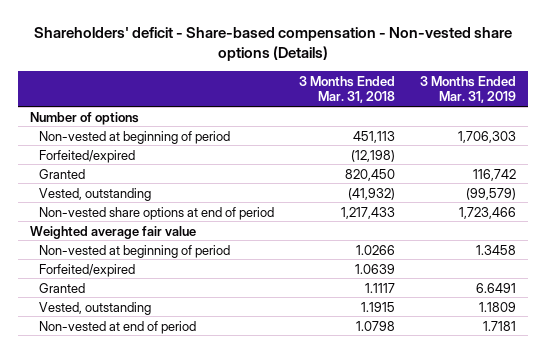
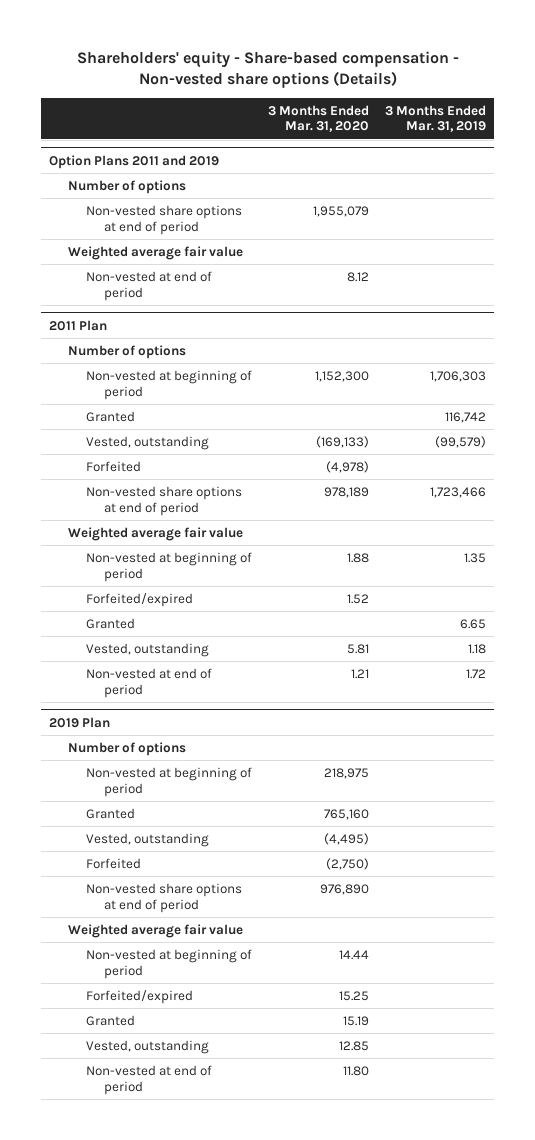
- Shareholders' deficit - Share-based compensation - Non-vested share options (Details)
+ Shareholders' equity - Share-based compensation - Non-vested share options (Details)
- | 3 Months Ended Mar. 31, 2018 | 3 Months Ended Mar. 31, 2019
+ | 3 Months Ended Mar. 31, 2020 | 3 Months Ended Mar. 31, 2019
+ Option Plans 2011 and 2019
+ Number of options
+ Non-vested share options at end of period | 1,955,079 |
+ Weighted average fair value
+ Non-vested at end of period | 8.12 |
+ 2011 Plan
- Forfeited/expired | (12,198) |
+ Forfeited | (4,978) |
- Non-vested at beginning of period | 1.0266 | 1.3458
+ Non-vested at beginning of period | 1.88 | 1.35
- Granted | 1.1117 | 6.6491
- Vested, outstanding | 1.1915 | 1.1809
- Non-vested at end of period | 1.0798 | 1.7181
+ Granted | | 6.65
+ Vested, outstanding | 5.81 | 1.18
+ Non-vested at end of period | 1.21 | 1.72
+ 2019 Plan
+ Number of options
+ Non-vested at beginning of period | 218,975 |
+ Granted | 765,160 |
+ Vested, outstanding | (4,495) |
+ Forfeited | (2,750) |
+ Non-vested share options at end of period | 976,890 |
+ Weighted average fair value
+ Non-vested at beginning of period | 14.44 |
+ Forfeited/expired | 15.25 |
+ Granted | 15.19 |
+ Vested, outstanding | 12.85 |
+ Non-vested at end of period | 11.80 |

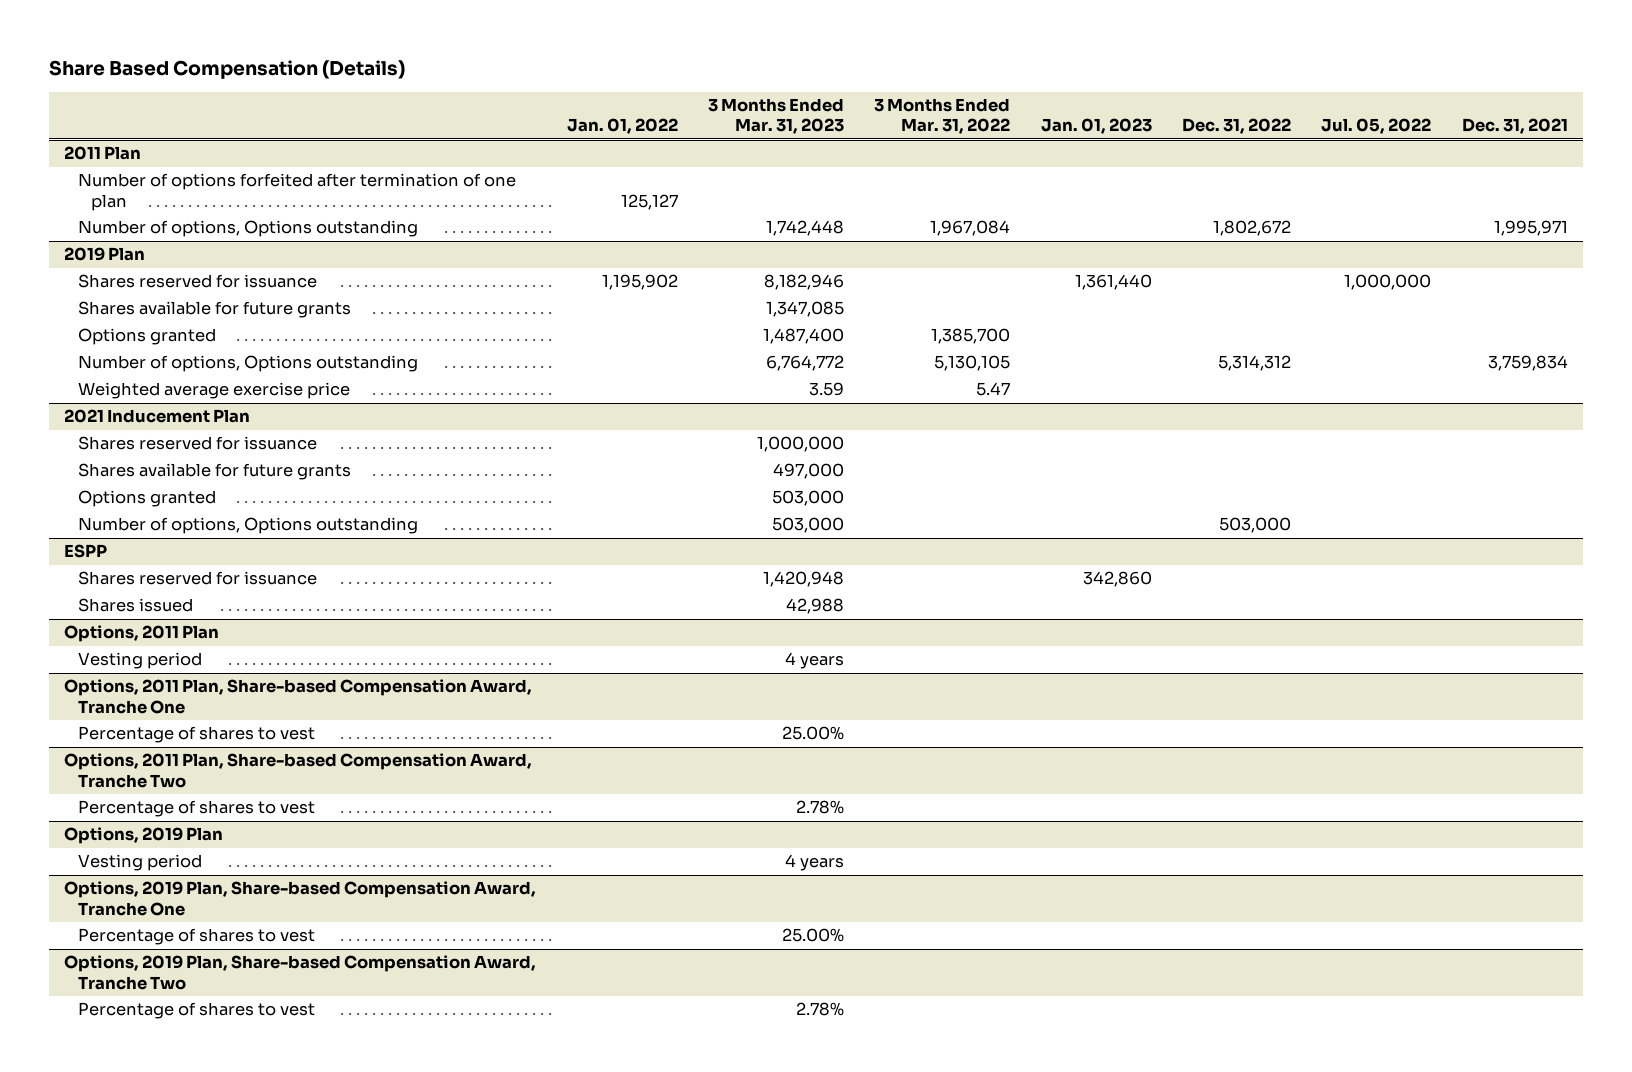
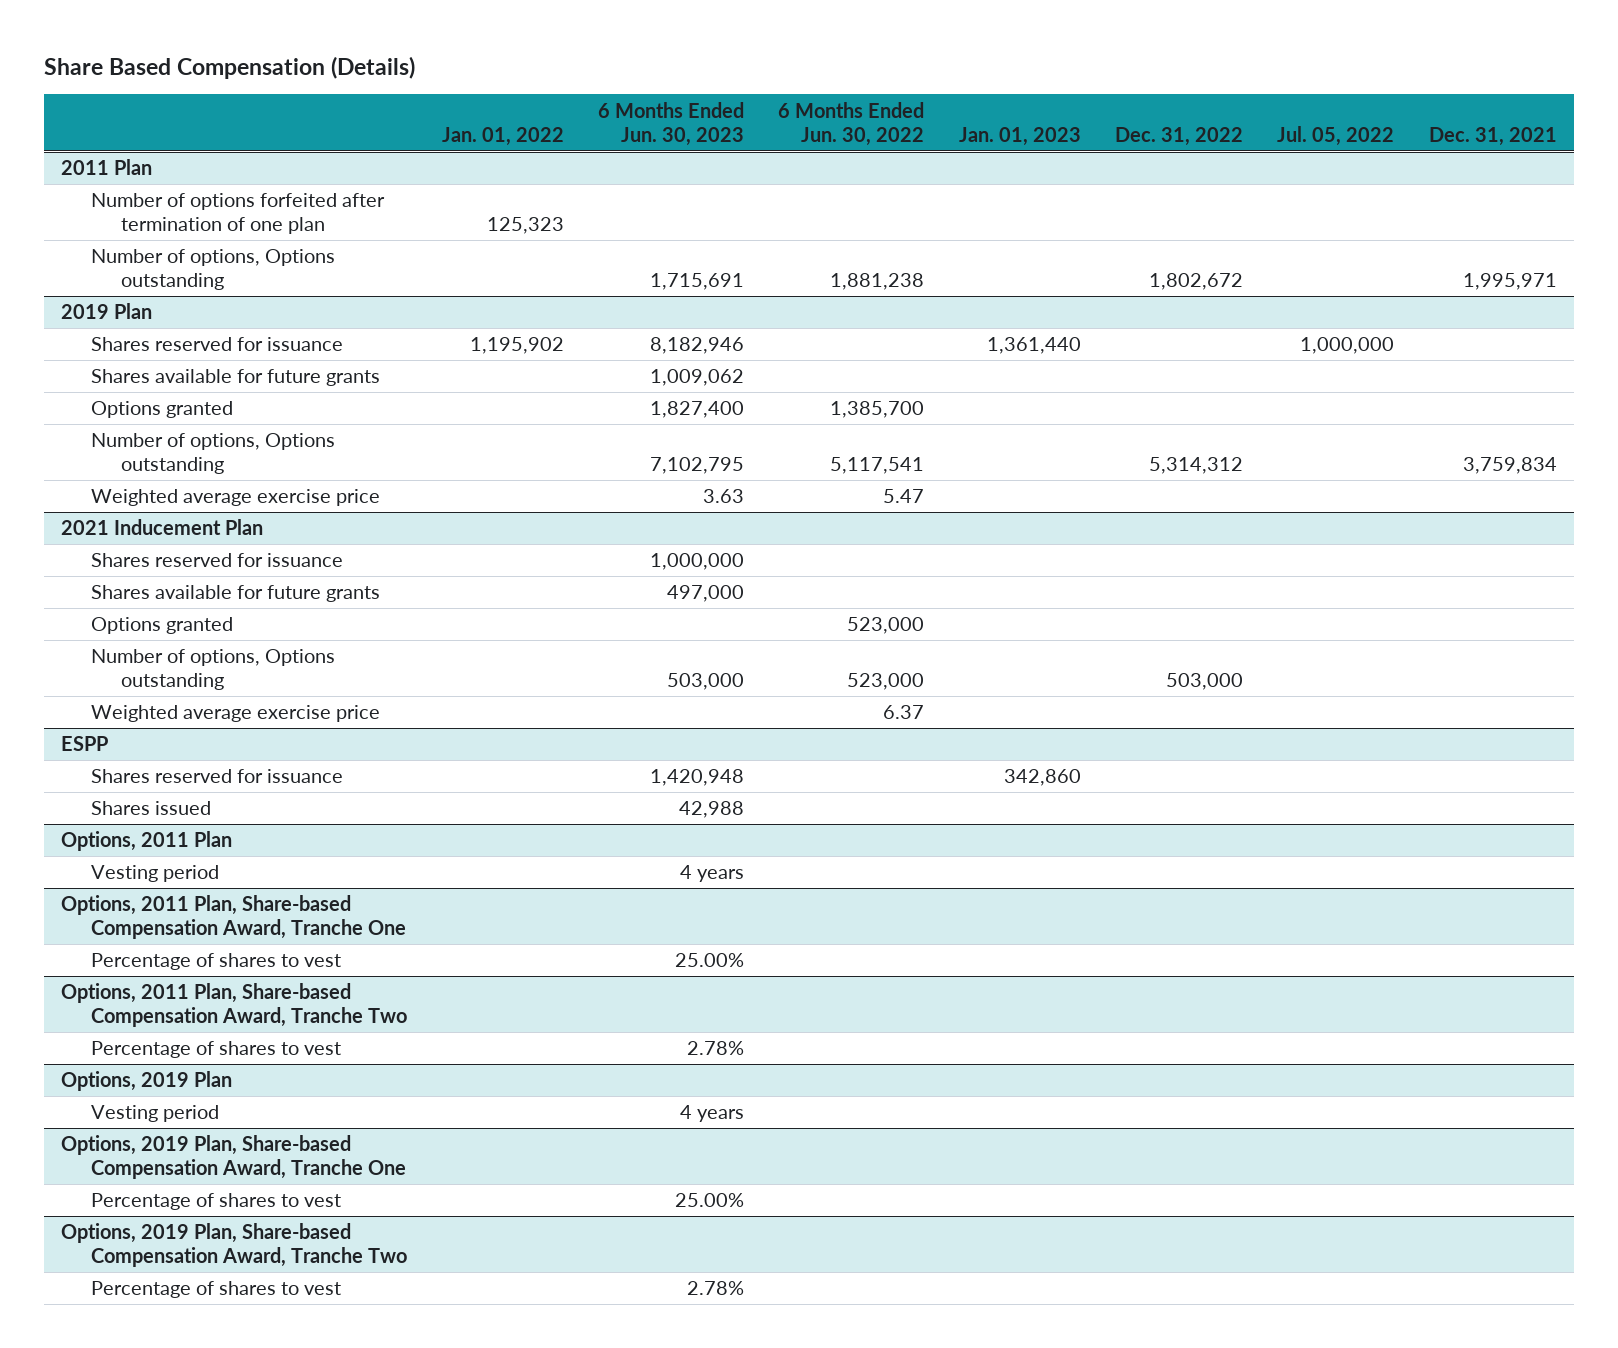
- | Jan. 01, 2022 | 3 Months Ended Mar. 31, 2023 | 3 Months Ended Mar. 31, 2022 | Jan. 01, 2023 | Dec. 31, 2022 | Jul. 05, 2022 | Dec. 31, 2021
+ | Jan. 01, 2022 | 6 Months Ended Jun. 30, 2023 | 6 Months Ended Jun. 30, 2022 | Jan. 01, 2023 | Dec. 31, 2022 | Jul. 05, 2022 | Dec. 31, 2021
@ 2011 Plan
- Number of options forfeited after termination of one plan | 125,127 | | | | | |
+ Number of options forfeited after termination of one plan | 125,323 | | | | | |
@ 2021 Inducement Plan
+ Weighted average exercise price | | | 6.37 | | | |

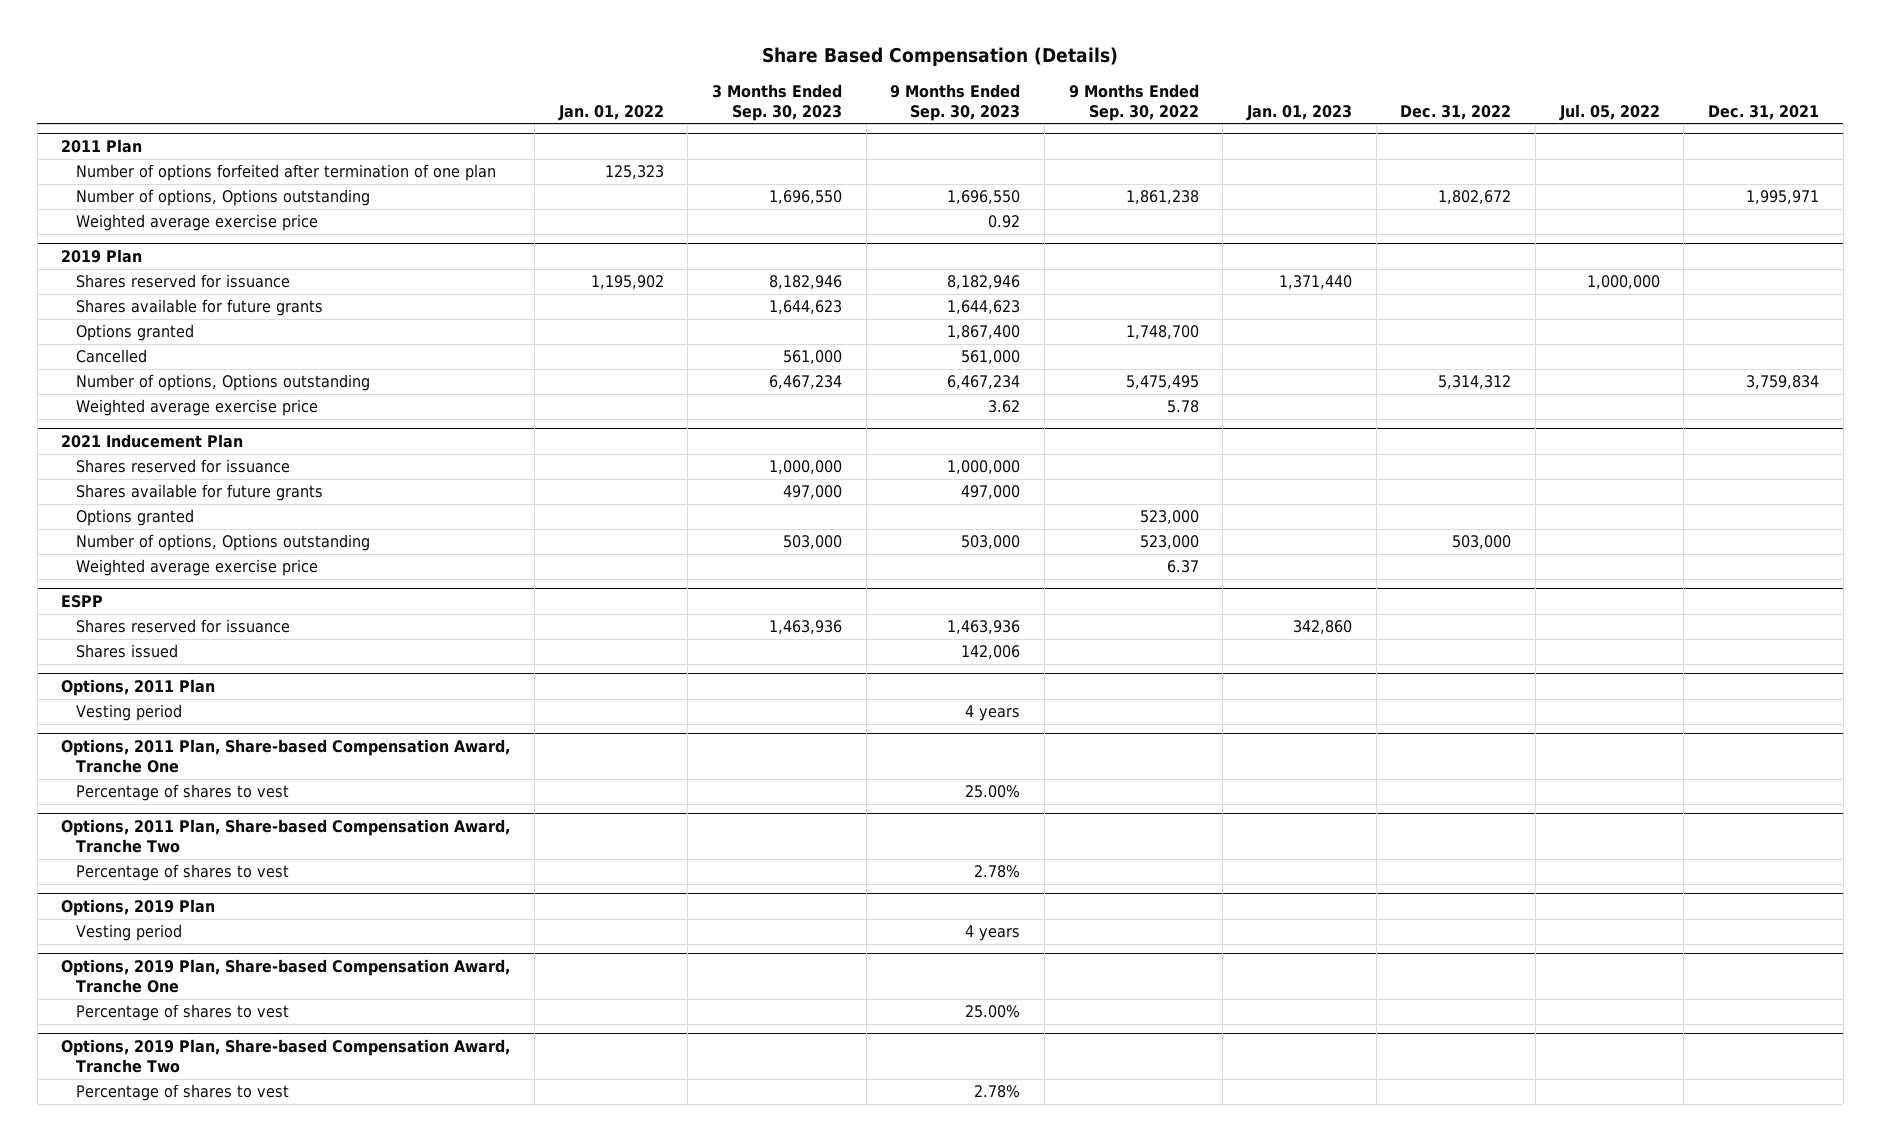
- | Jan. 01, 2022 | 6 Months Ended Jun. 30, 2023 | 6 Months Ended Jun. 30, 2022 | Jan. 01, 2023 | Dec. 31, 2022 | Jul. 05, 2022 | Dec. 31, 2021
+ | Jan. 01, 2022 | 3 Months Ended Sep. 30, 2023 | 9 Months Ended Sep. 30, 2023 | 9 Months Ended Sep. 30, 2022 | Jan. 01, 2023 | Dec. 31, 2022 | Jul. 05, 2022 | Dec. 31, 2021
@ 2011 Plan
+ Weighted average exercise price | | | 0.92 | | | | |
@ 2019 Plan
- Shares reserved for issuance | 1,195,902 | 8,182,946 | | 1,361,440 | | 1,000,000 |
+ Shares reserved for issuance | 1,195,902 | 8,182,946 | 8,182,946 | | 1,371,440 | | 1,000,000 |
+ Cancelled | | 561,000 | 561,000 | | | | |

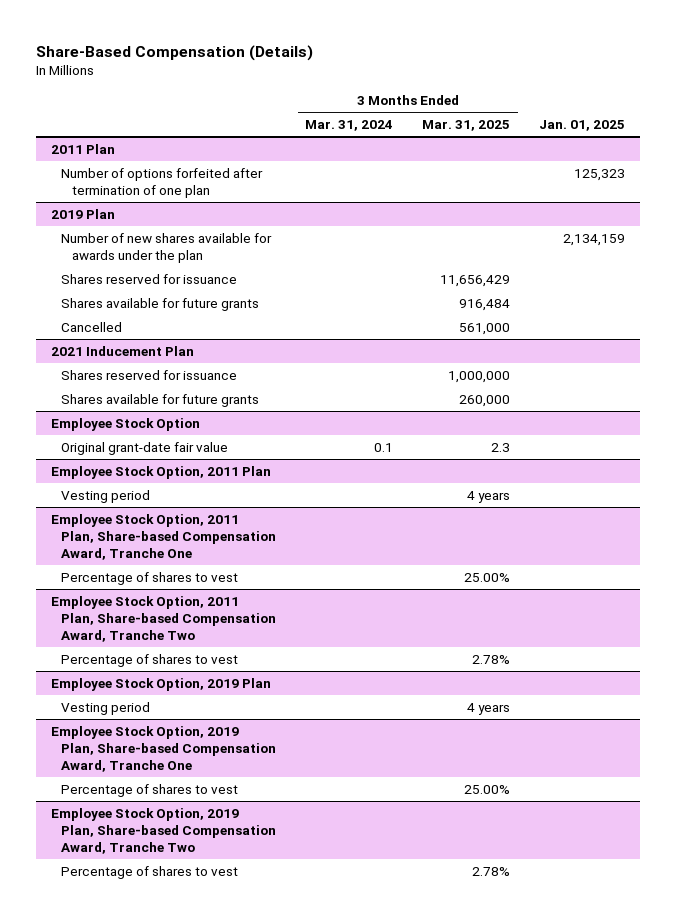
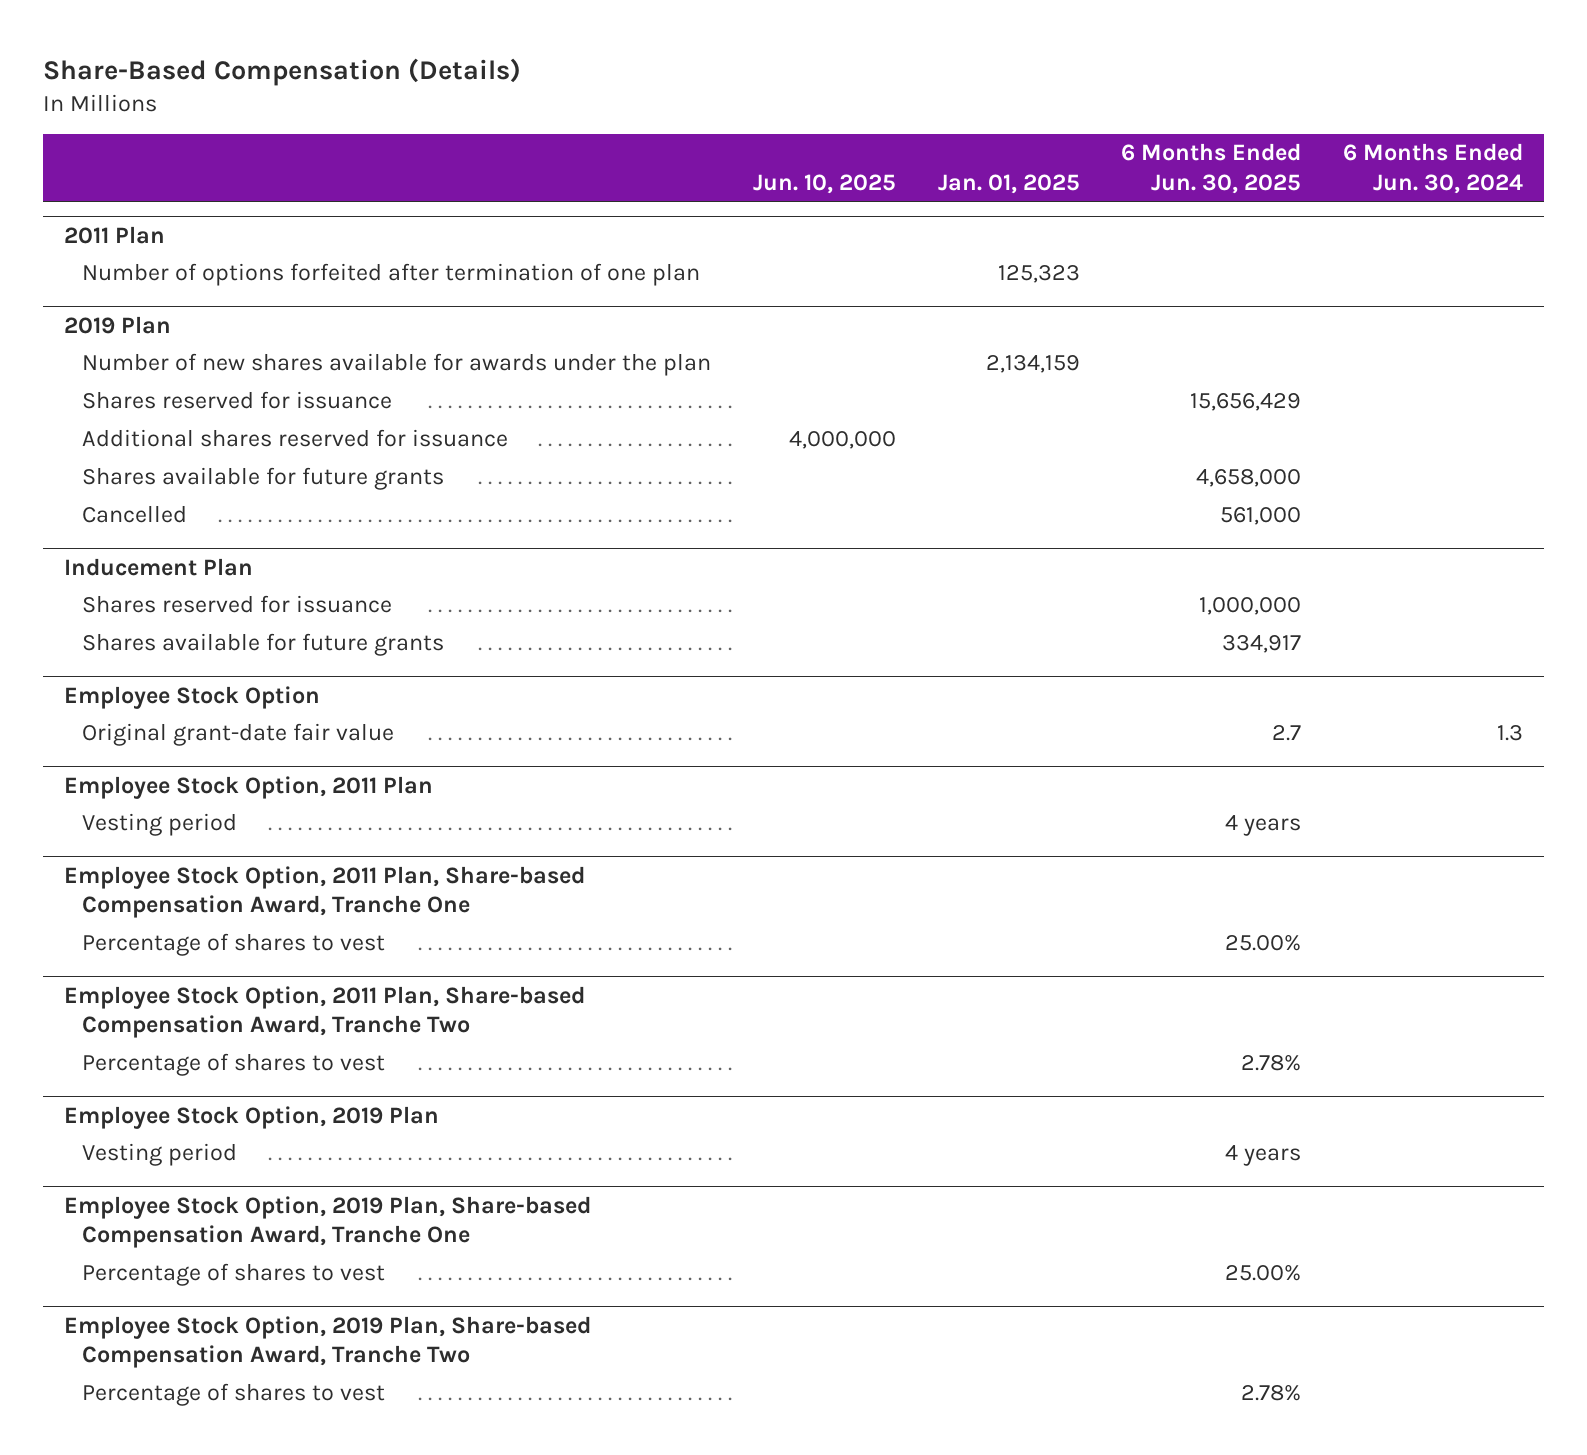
- | 3 Months Ended Mar. 31, 2024 | 3 Months Ended Mar. 31, 2025 | Jan. 01, 2025
+ | Jun. 10, 2025 | Jan. 01, 2025 | 6 Months Ended Jun. 30, 2025 | 6 Months Ended Jun. 30, 2024
@ 2019 Plan
+ Additional shares reserved for issuance | 4,000,000 | | |
- 2021 Inducement Plan
+ Inducement Plan

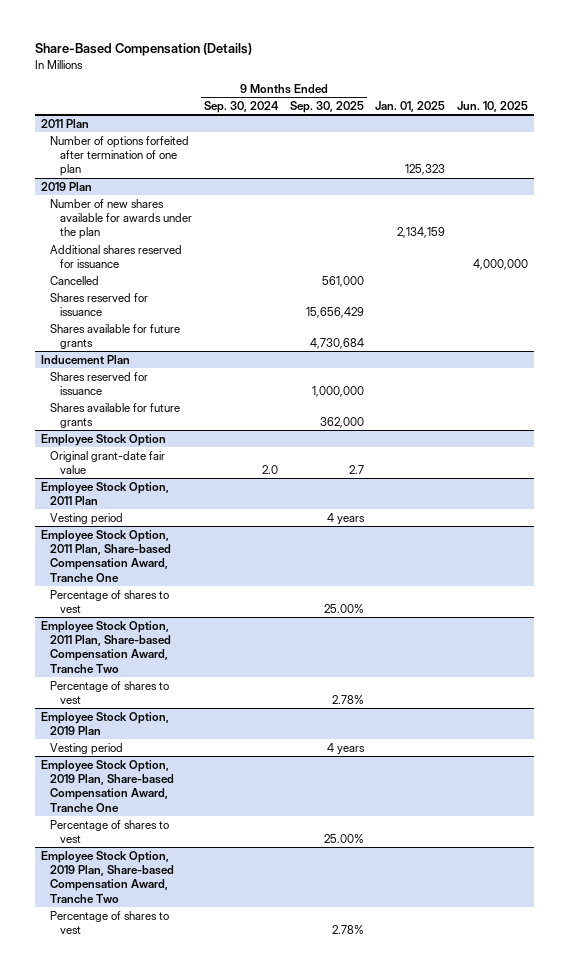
- | Jun. 10, 2025 | Jan. 01, 2025 | 6 Months Ended Jun. 30, 2025 | 6 Months Ended Jun. 30, 2024
+ | 9 Months Ended Sep. 30, 2024 | 9 Months Ended Sep. 30, 2025 | Jan. 01, 2025 | Jun. 10, 2025
@ 2019 Plan
moved down: Shares reserved for issuance | | 15,656,429 | |
moved down: Shares available for future grants | | 4,730,684 | |

